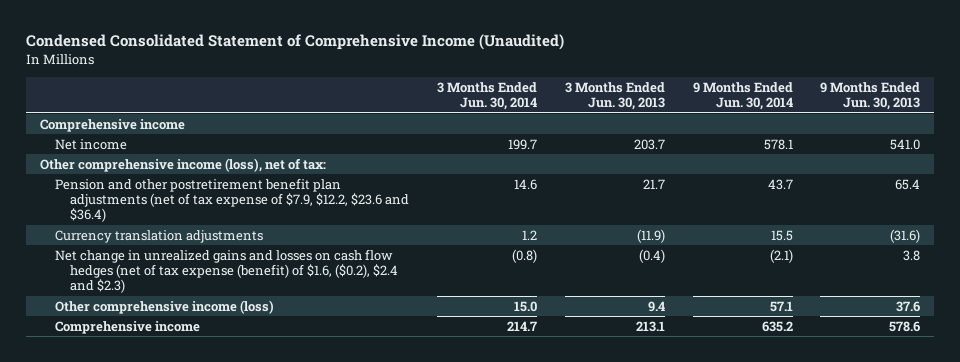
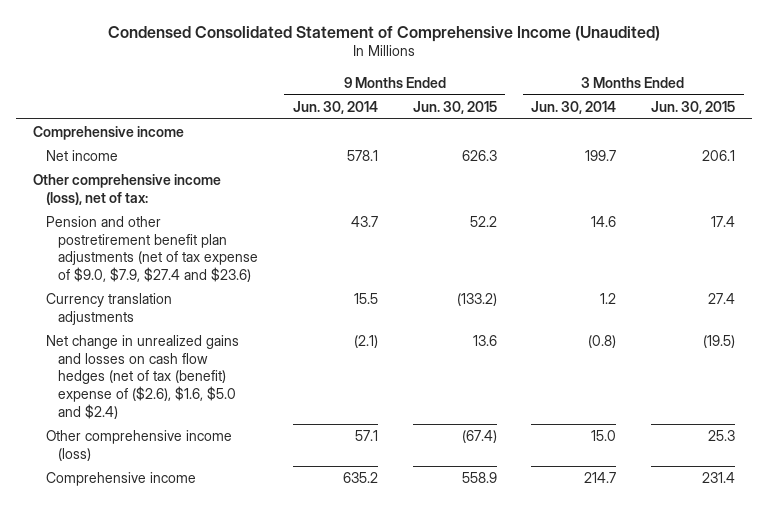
- | 3 Months Ended Jun. 30, 2014 | 3 Months Ended Jun. 30, 2013 | 9 Months Ended Jun. 30, 2014 | 9 Months Ended Jun. 30, 2013
+ | 9 Months Ended Jun. 30, 2014 | 9 Months Ended Jun. 30, 2015 | 3 Months Ended Jun. 30, 2014 | 3 Months Ended Jun. 30, 2015
- Pension and other postretirement benefit plan adjustments (net of tax expense of $7.9, $12.2, $23.6 and $36.4) | 14.6 | 21.7 | 43.7 | 65.4
+ Pension and other postretirement benefit plan adjustments (net of tax expense of $9.0, $7.9, $27.4 and $23.6) | 43.7 | 52.2 | 14.6 | 17.4
- Net change in unrealized gains and losses on cash flow hedges (net of tax expense (benefit) of $1.6, ($0.2), $2.4 and $2.3) | (0.8) | (0.4) | (2.1) | 3.8
+ Net change in unrealized gains and losses on cash flow hedges (net of tax (benefit) expense of ($2.6), $1.6, $5.0 and $2.4) | (2.1) | 13.6 | (0.8) | (19.5)

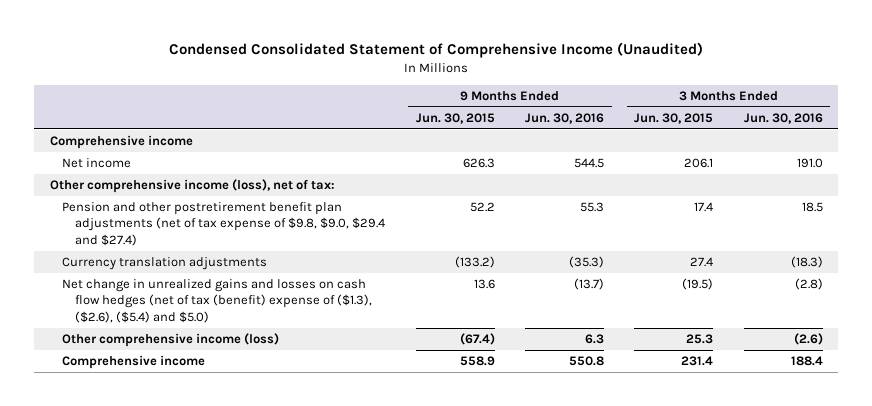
- | 9 Months Ended Jun. 30, 2014 | 9 Months Ended Jun. 30, 2015 | 3 Months Ended Jun. 30, 2014 | 3 Months Ended Jun. 30, 2015
+ | 9 Months Ended Jun. 30, 2015 | 9 Months Ended Jun. 30, 2016 | 3 Months Ended Jun. 30, 2015 | 3 Months Ended Jun. 30, 2016
- Pension and other postretirement benefit plan adjustments (net of tax expense of $9.0, $7.9, $27.4 and $23.6) | 43.7 | 52.2 | 14.6 | 17.4
+ Pension and other postretirement benefit plan adjustments (net of tax expense of $9.8, $9.0, $29.4 and $27.4) | 52.2 | 55.3 | 17.4 | 18.5
- Net change in unrealized gains and losses on cash flow hedges (net of tax (benefit) expense of ($2.6), $1.6, $5.0 and $2.4) | (2.1) | 13.6 | (0.8) | (19.5)
+ Net change in unrealized gains and losses on cash flow hedges (net of tax (benefit) expense of ($1.3), ($2.6), ($5.4) and $5.0) | 13.6 | (13.7) | (19.5) | (2.8)

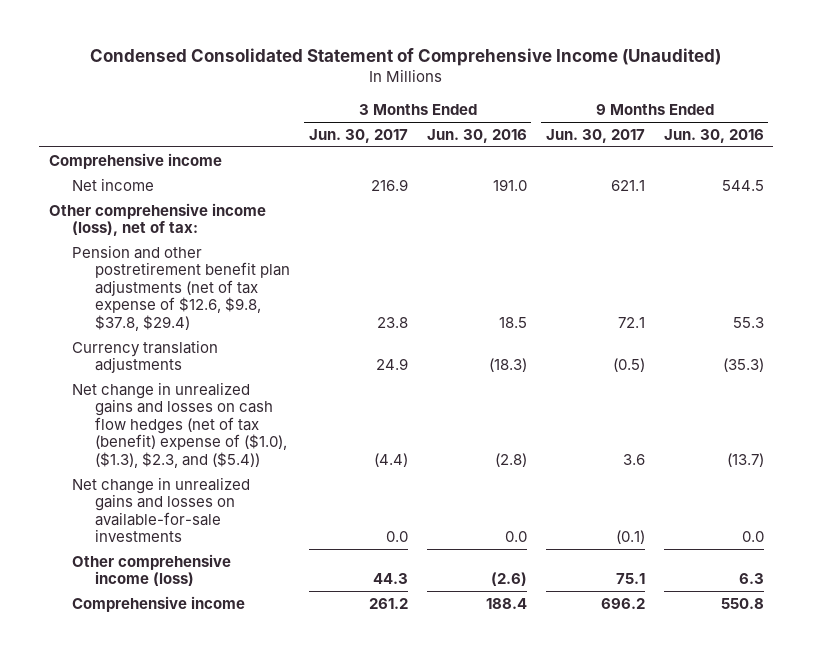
- | 9 Months Ended Jun. 30, 2015 | 9 Months Ended Jun. 30, 2016 | 3 Months Ended Jun. 30, 2015 | 3 Months Ended Jun. 30, 2016
+ | 3 Months Ended Jun. 30, 2017 | 3 Months Ended Jun. 30, 2016 | 9 Months Ended Jun. 30, 2017 | 9 Months Ended Jun. 30, 2016
- Pension and other postretirement benefit plan adjustments (net of tax expense of $9.8, $9.0, $29.4 and $27.4) | 52.2 | 55.3 | 17.4 | 18.5
+ Pension and other postretirement benefit plan adjustments (net of tax expense of $12.6, $9.8, $37.8, $29.4) | 23.8 | 18.5 | 72.1 | 55.3
- Net change in unrealized gains and losses on cash flow hedges (net of tax (benefit) expense of ($1.3), ($2.6), ($5.4) and $5.0) | 13.6 | (13.7) | (19.5) | (2.8)
+ Net change in unrealized gains and losses on cash flow hedges (net of tax (benefit) expense of ($1.0), ($1.3), $2.3, and ($5.4)) | (4.4) | (2.8) | 3.6 | (13.7)
+ Net change in unrealized gains and losses on available-for-sale investments | 0.0 | 0.0 | (0.1) | 0.0

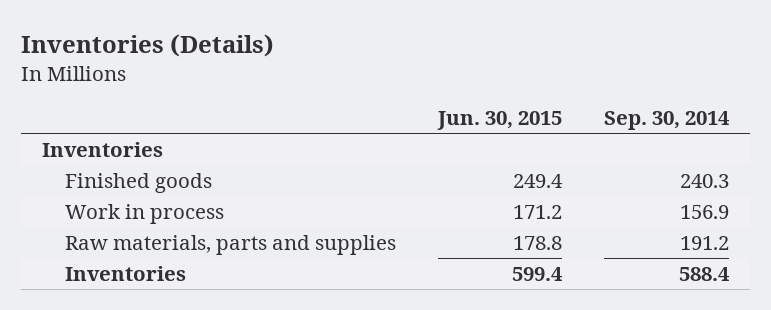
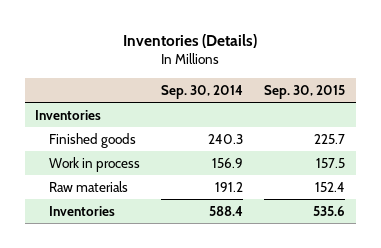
- | Jun. 30, 2015 | Sep. 30, 2014
+ | Sep. 30, 2014 | Sep. 30, 2015
- Raw materials, parts and supplies | 178.8 | 191.2
+ Raw materials | 191.2 | 152.4

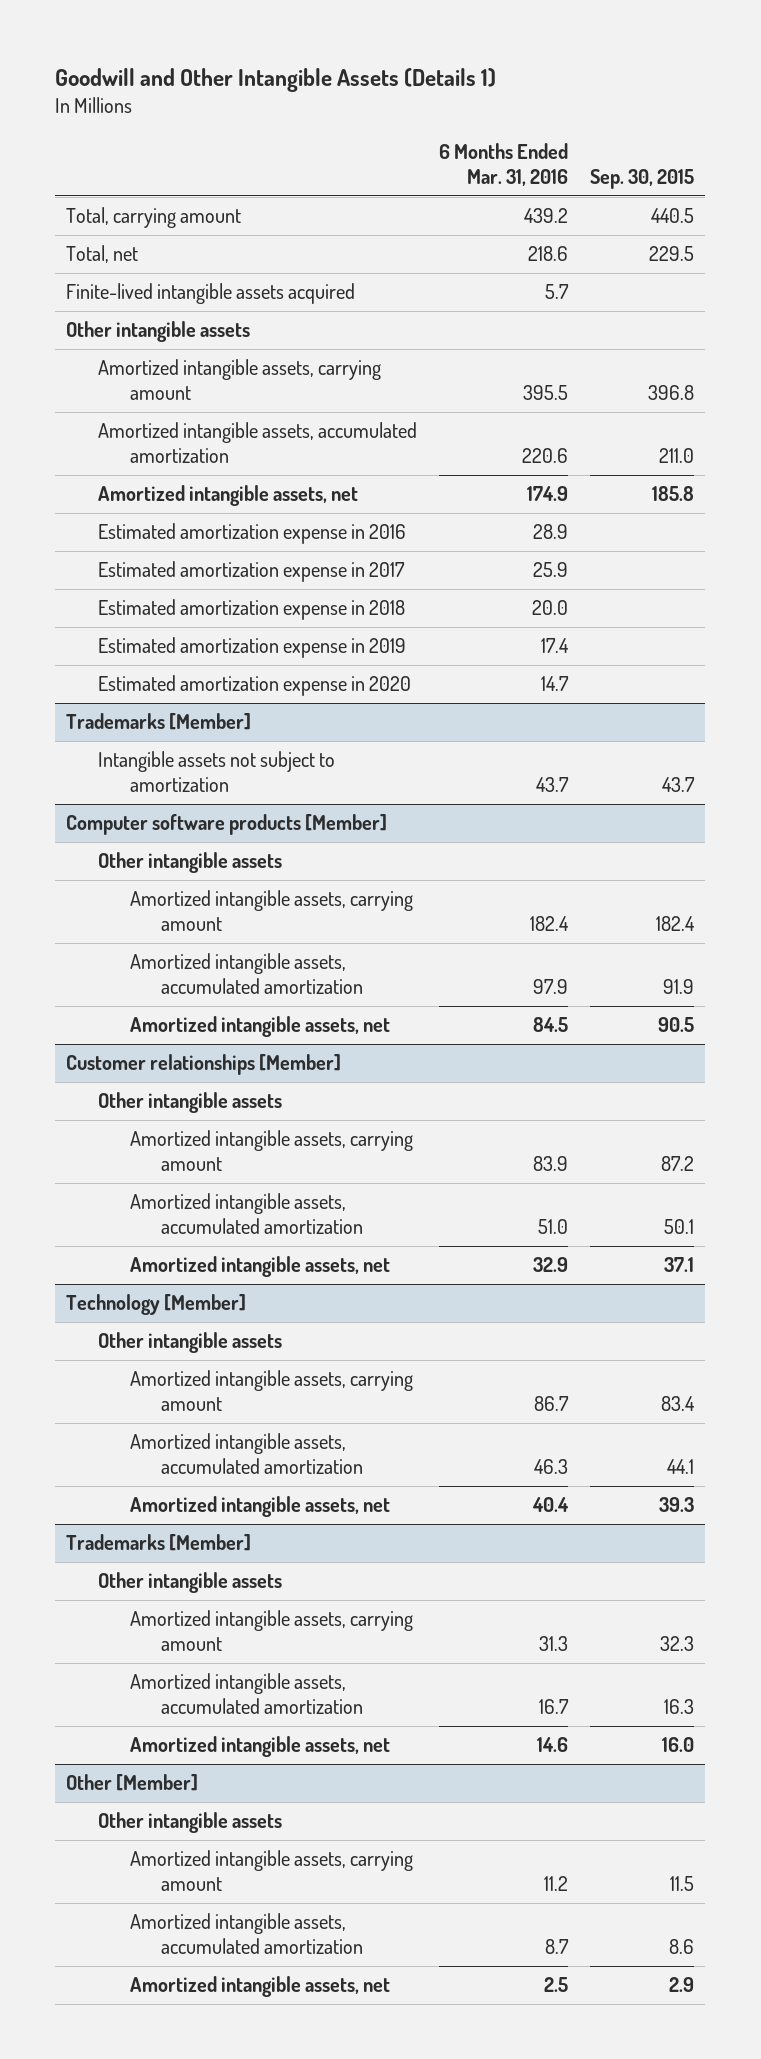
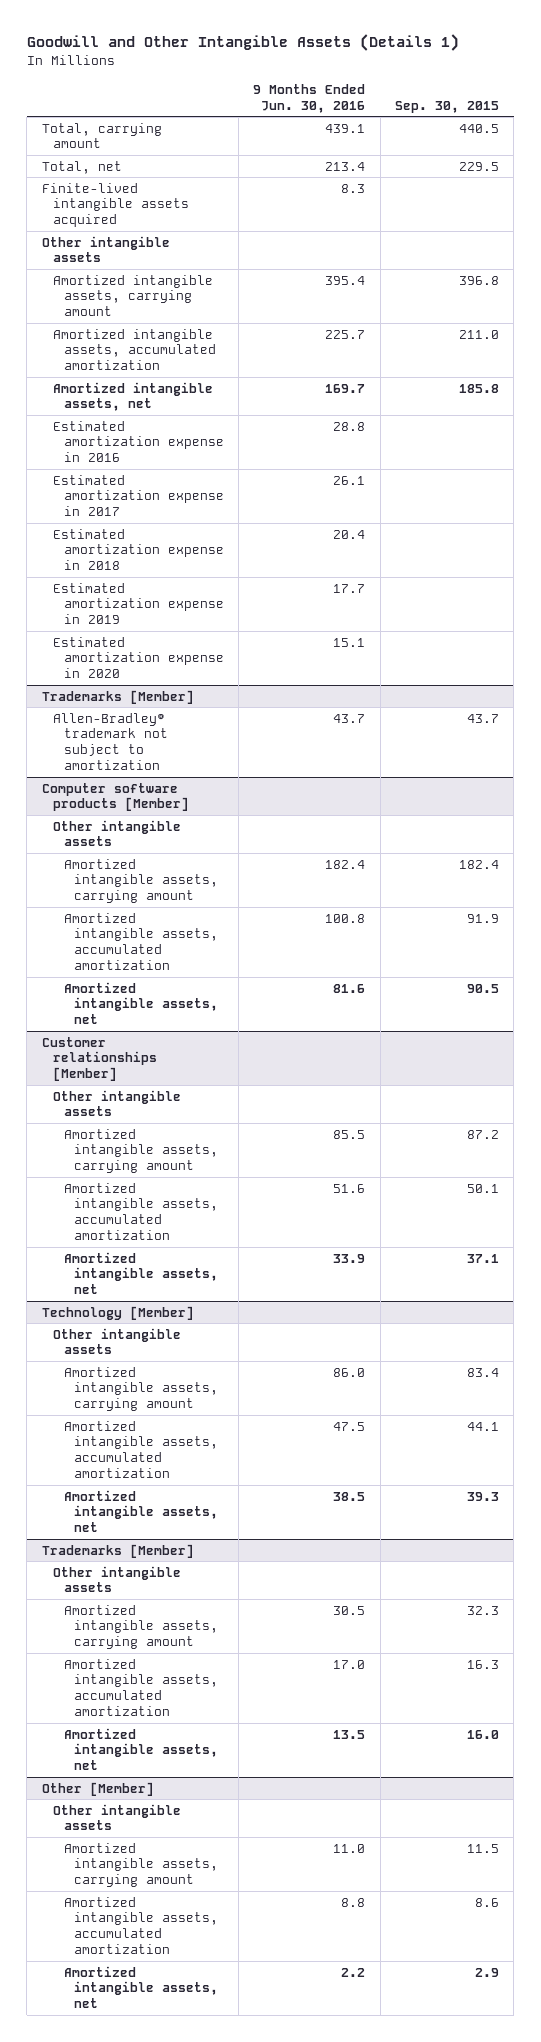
- | 6 Months Ended Mar. 31, 2016 | Sep. 30, 2015
+ | 9 Months Ended Jun. 30, 2016 | Sep. 30, 2015
@ Trademarks [Member]
- Intangible assets not subject to amortization | 43.7 | 43.7
+ Allen-Bradley® trademark not subject to amortization | 43.7 | 43.7

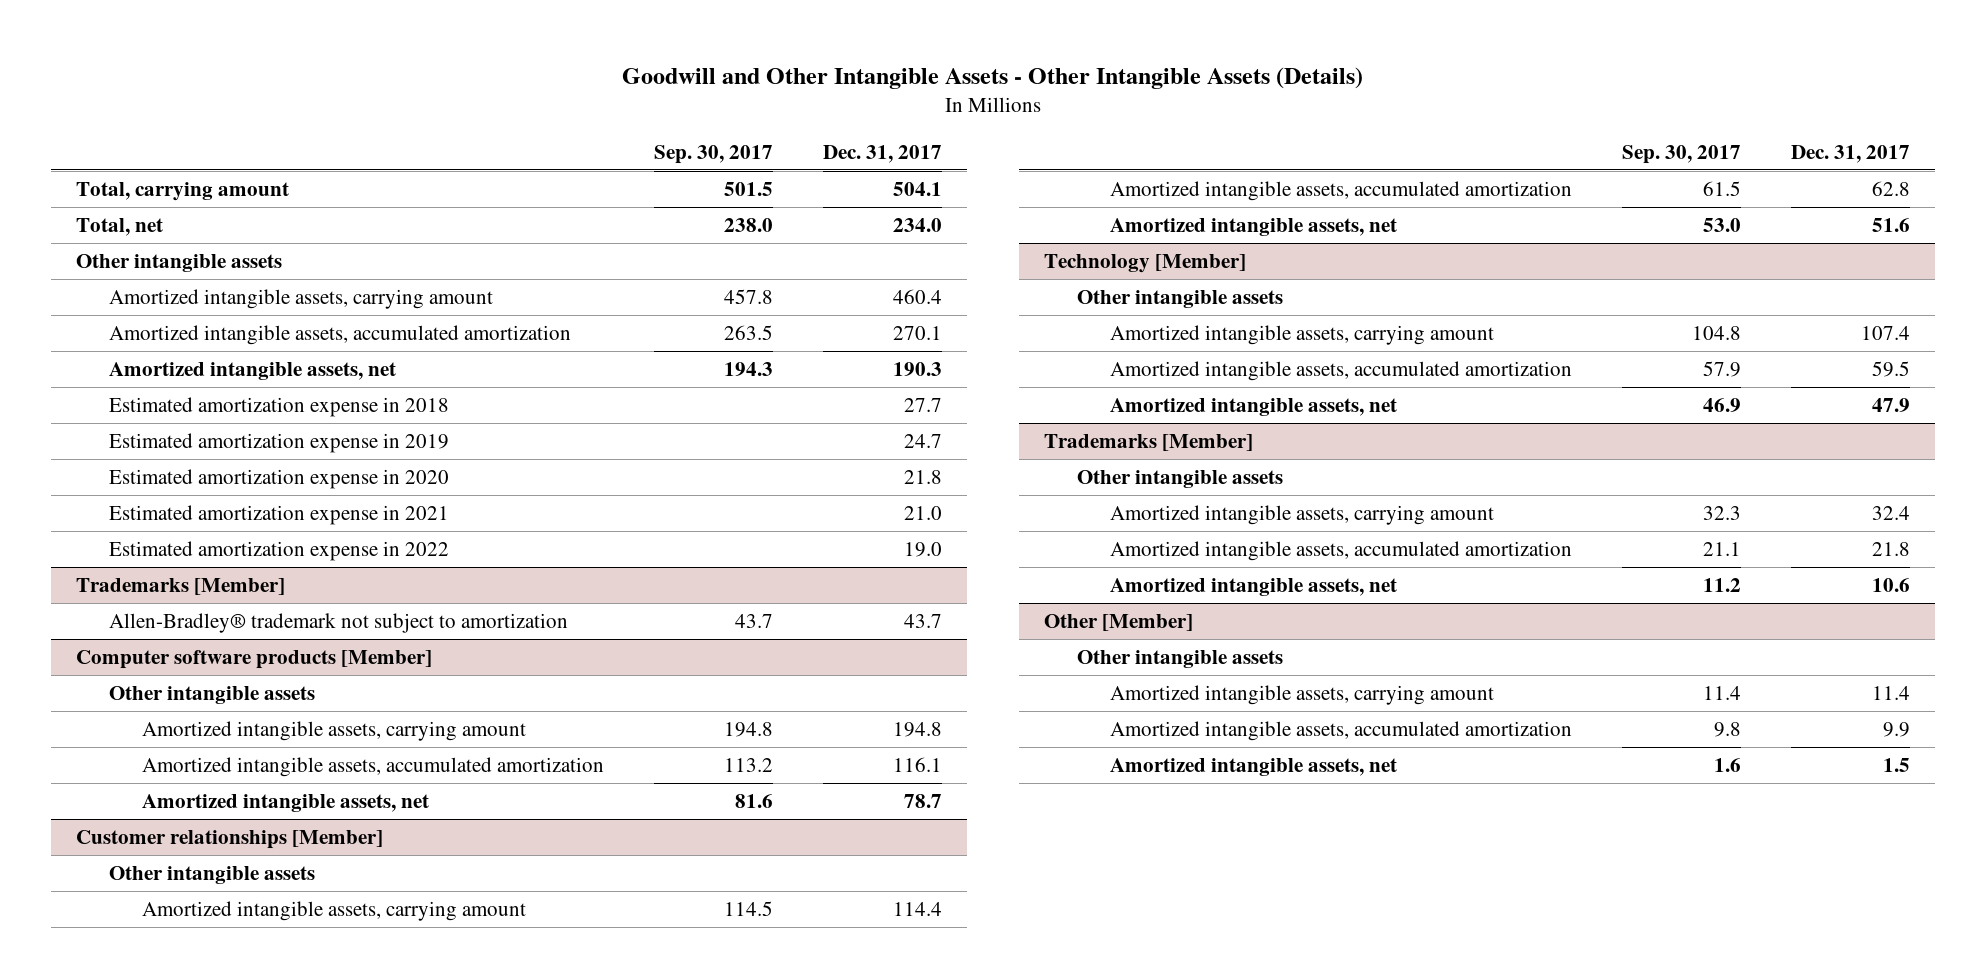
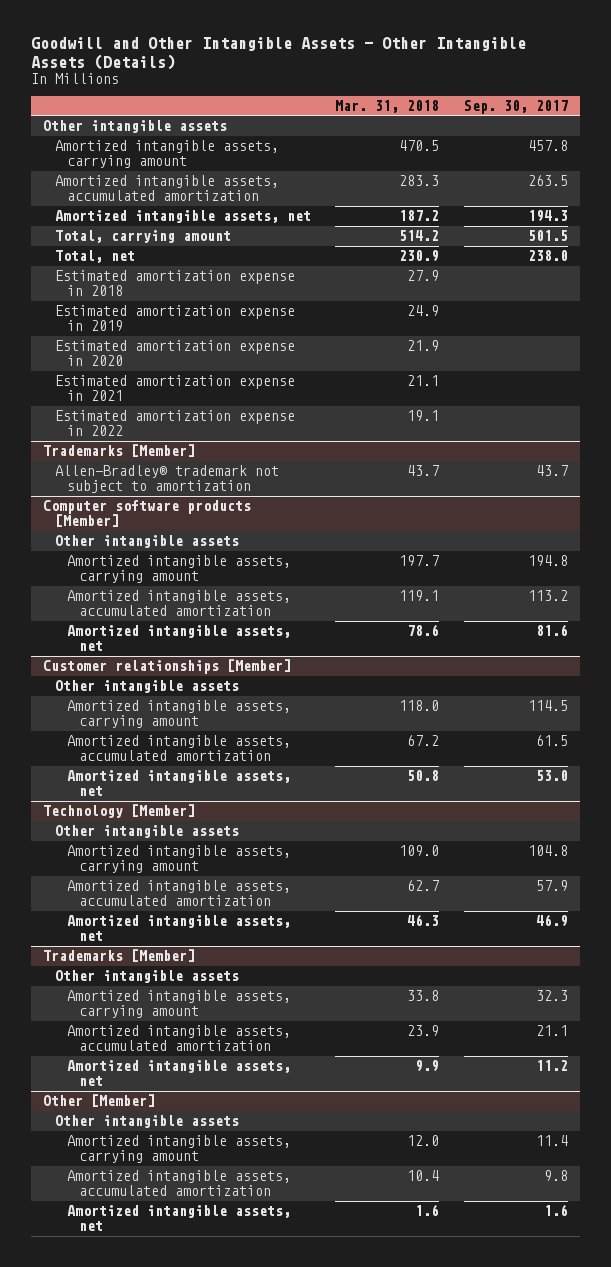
- | Sep. 30, 2017 | Dec. 31, 2017
+ | Mar. 31, 2018 | Sep. 30, 2017
moved down: Total, carrying amount | 514.2 | 501.5
moved down: Total, net | 230.9 | 238.0

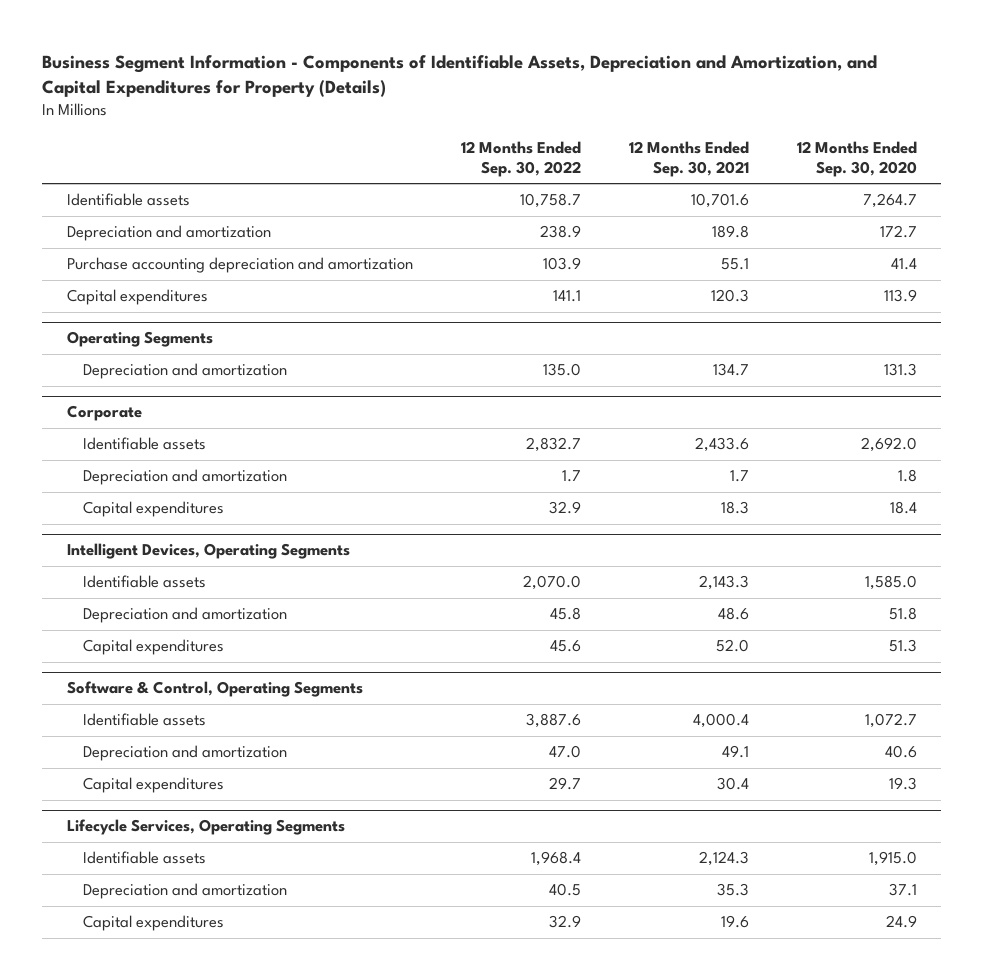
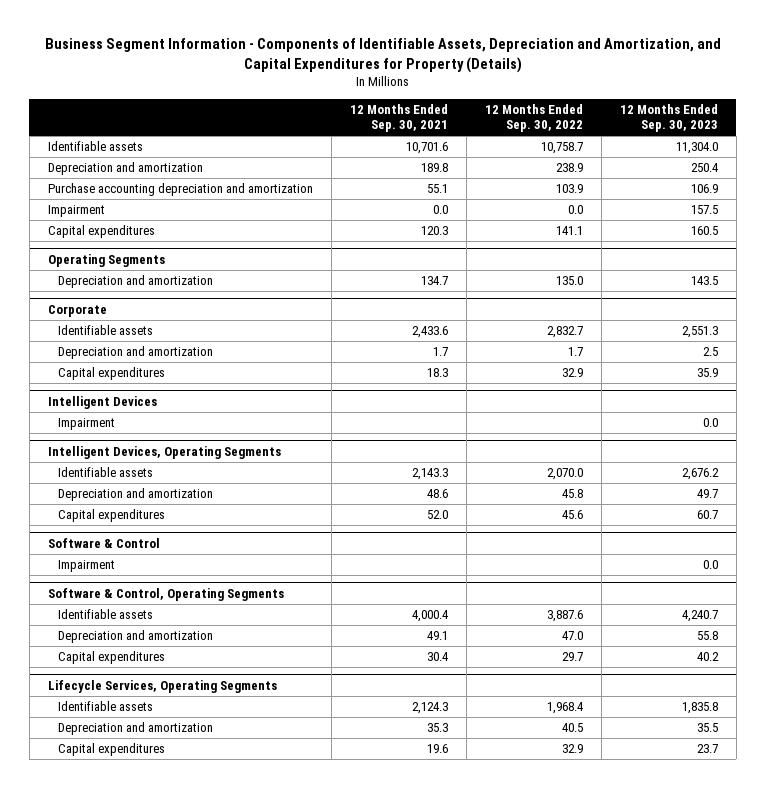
- | 12 Months Ended Sep. 30, 2022 | 12 Months Ended Sep. 30, 2021 | 12 Months Ended Sep. 30, 2020
+ | 12 Months Ended Sep. 30, 2021 | 12 Months Ended Sep. 30, 2022 | 12 Months Ended Sep. 30, 2023
+ Impairment | 0.0 | 0.0 | 157.5
+ Intelligent Devices
+ Impairment | | | 0.0
+ Software & Control
+ Impairment | | | 0.0

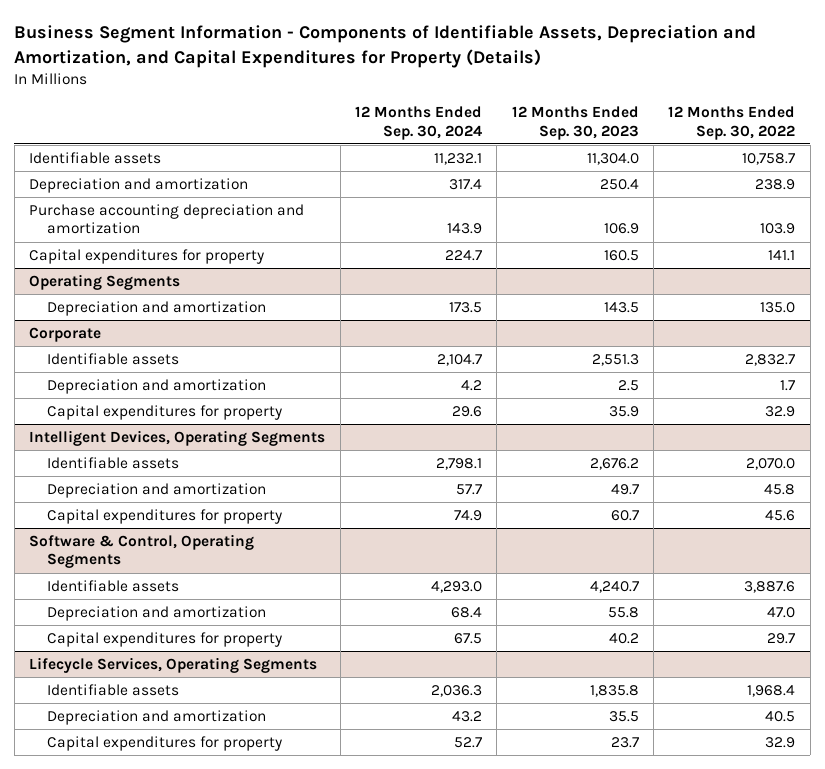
- | 12 Months Ended Sep. 30, 2021 | 12 Months Ended Sep. 30, 2022 | 12 Months Ended Sep. 30, 2023
+ | 12 Months Ended Sep. 30, 2024 | 12 Months Ended Sep. 30, 2023 | 12 Months Ended Sep. 30, 2022
- Impairment | 0.0 | 0.0 | 157.5
- Capital expenditures | 120.3 | 141.1 | 160.5
+ Capital expenditures for property | 224.7 | 160.5 | 141.1
@ Corporate
- Capital expenditures | 18.3 | 32.9 | 35.9
- Intelligent Devices
- Impairment | | | 0.0
@ Corporate
+ Capital expenditures for property | 29.6 | 35.9 | 32.9
@ Intelligent Devices, Operating Segments
- Capital expenditures | 52.0 | 45.6 | 60.7
- Software & Control
- Impairment | | | 0.0
@ Intelligent Devices, Operating Segments
+ Capital expenditures for property | 74.9 | 60.7 | 45.6
@ Software & Control, Operating Segments
- Capital expenditures | 30.4 | 29.7 | 40.2
+ Capital expenditures for property | 67.5 | 40.2 | 29.7
@ Lifecycle Services, Operating Segments
- Capital expenditures | 19.6 | 32.9 | 23.7
+ Capital expenditures for property | 52.7 | 23.7 | 32.9

